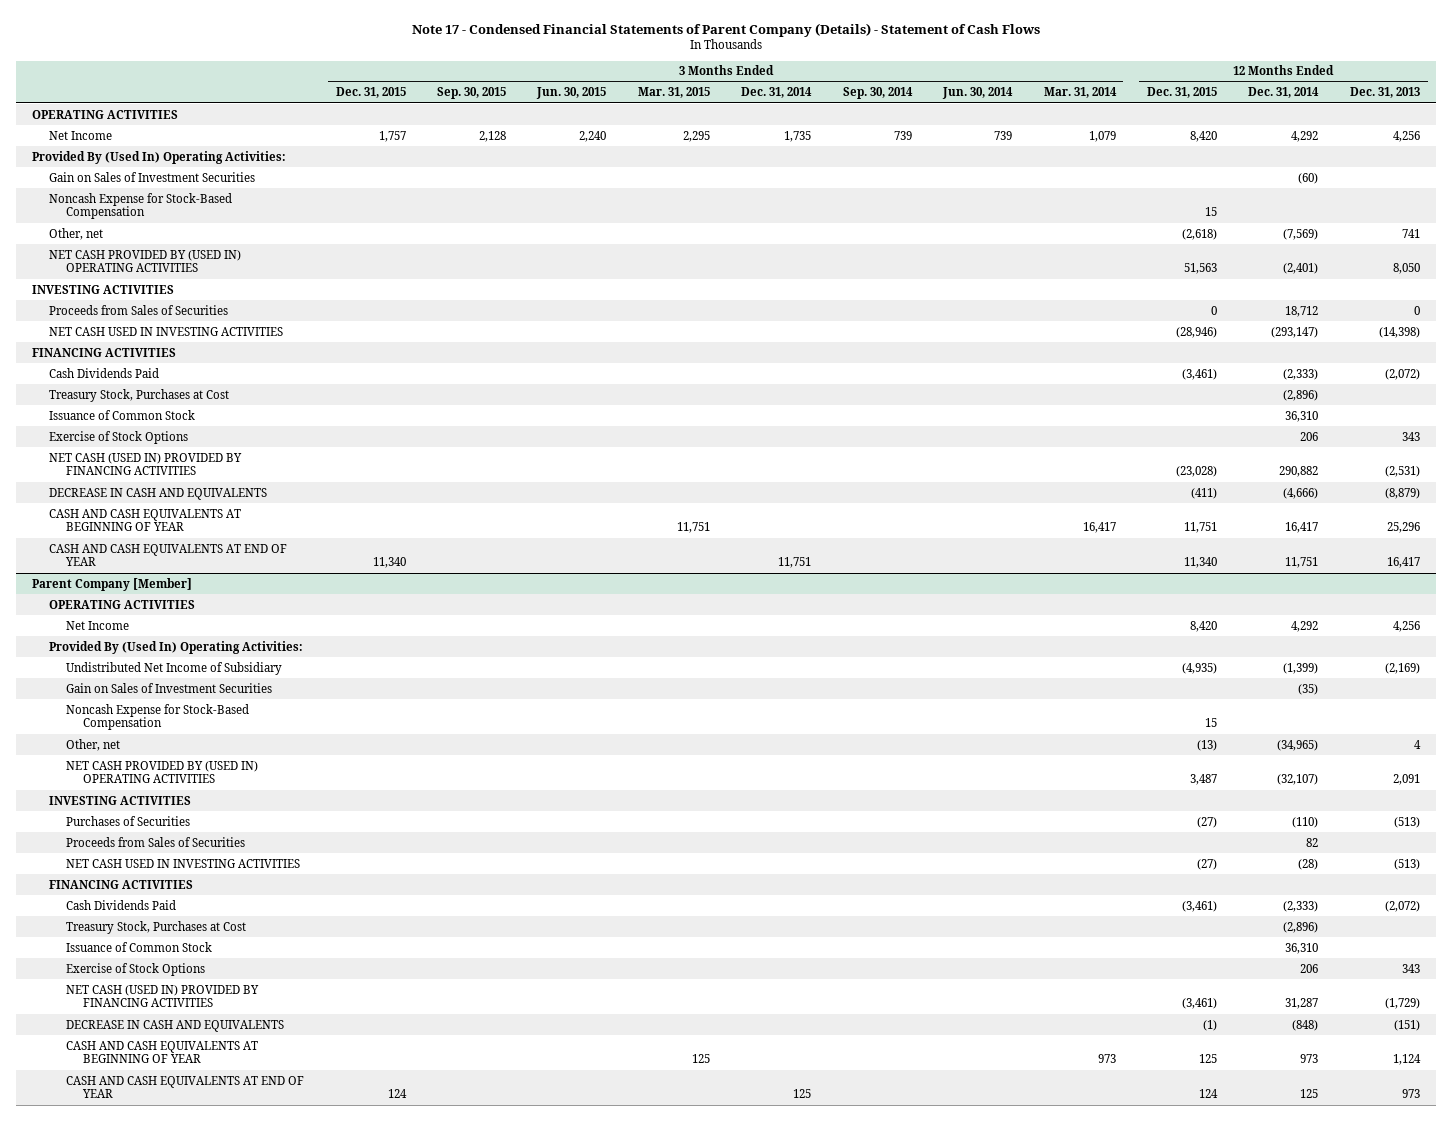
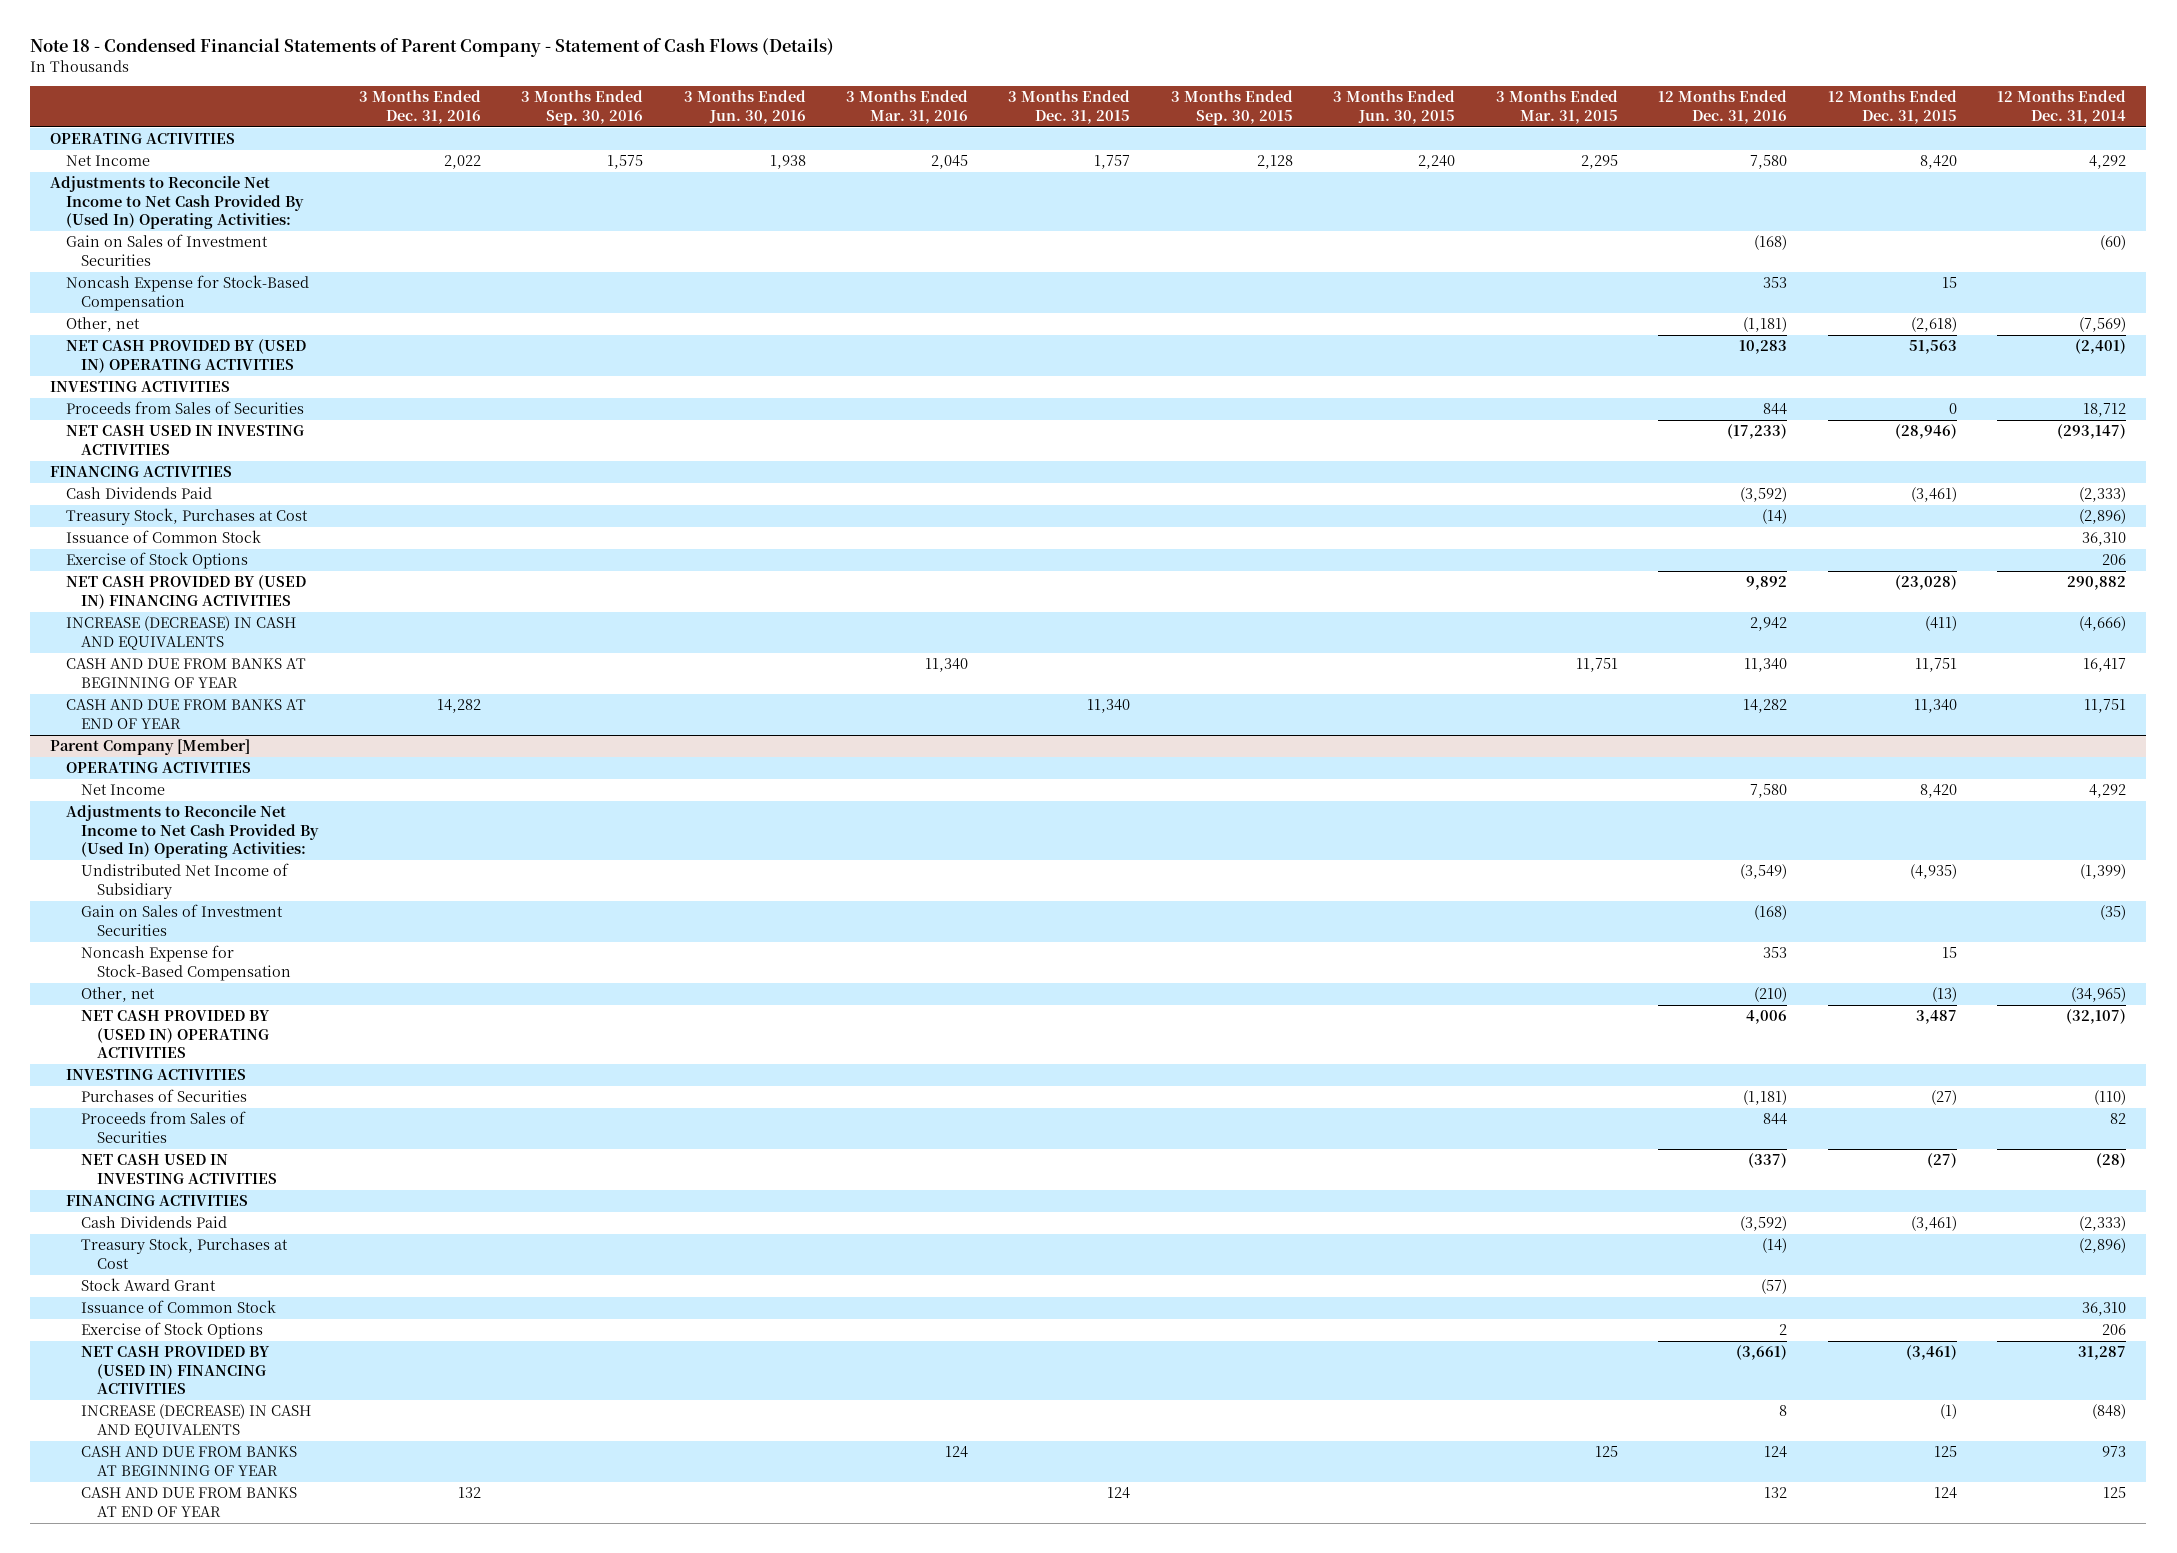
- Note 17 - Condensed Financial Statements of Parent Company (Details) - Statement of Cash Flows
+ Note 18 - Condensed Financial Statements of Parent Company - Statement of Cash Flows (Details)
- | 3 Months Ended Dec. 31, 2015 | 3 Months Ended Sep. 30, 2015 | 3 Months Ended Jun. 30, 2015 | 3 Months Ended Mar. 31, 2015 | 3 Months Ended Dec. 31, 2014 | 3 Months Ended Sep. 30, 2014 | 3 Months Ended Jun. 30, 2014 | 3 Months Ended Mar. 31, 2014 | 12 Months Ended Dec. 31, 2015 | 12 Months Ended Dec. 31, 2014 | 12 Months Ended Dec. 31, 2013
+ | 3 Months Ended Dec. 31, 2016 | 3 Months Ended Sep. 30, 2016 | 3 Months Ended Jun. 30, 2016 | 3 Months Ended Mar. 31, 2016 | 3 Months Ended Dec. 31, 2015 | 3 Months Ended Sep. 30, 2015 | 3 Months Ended Jun. 30, 2015 | 3 Months Ended Mar. 31, 2015 | 12 Months Ended Dec. 31, 2016 | 12 Months Ended Dec. 31, 2015 | 12 Months Ended Dec. 31, 2014
- Provided By (Used In) Operating Activities:
+ Adjustments to Reconcile Net Income to Net Cash Provided By (Used In) Operating Activities:
- NET CASH (USED IN) PROVIDED BY FINANCING ACTIVITIES | | | | | | | | | (23,028) | 290,882 | (2,531)
- DECREASE IN CASH AND EQUIVALENTS | | | | | | | | | (411) | (4,666) | (8,879)
- CASH AND CASH EQUIVALENTS AT BEGINNING OF YEAR | | | | 11,751 | | | | 16,417 | 11,751 | 16,417 | 25,296
- CASH AND CASH EQUIVALENTS AT END OF YEAR | 11,340 | | | | 11,751 | | | | 11,340 | 11,751 | 16,417
+ NET CASH PROVIDED BY (USED IN) FINANCING ACTIVITIES | | | | | | | | | 9,892 | (23,028) | 290,882
+ INCREASE (DECREASE) IN CASH AND EQUIVALENTS | | | | | | | | | 2,942 | (411) | (4,666)
+ CASH AND DUE FROM BANKS AT BEGINNING OF YEAR | | | | 11,340 | | | | 11,751 | 11,340 | 11,751 | 16,417
+ CASH AND DUE FROM BANKS AT END OF YEAR | 14,282 | | | | 11,340 | | | | 14,282 | 11,340 | 11,751
@ Parent Company [Member]
- Provided By (Used In) Operating Activities:
+ Adjustments to Reconcile Net Income to Net Cash Provided By (Used In) Operating Activities:
+ Stock Award Grant | | | | | | | | | (57) | |
- NET CASH (USED IN) PROVIDED BY FINANCING ACTIVITIES | | | | | | | | | (3,461) | 31,287 | (1,729)
- DECREASE IN CASH AND EQUIVALENTS | | | | | | | | | (1) | (848) | (151)
- CASH AND CASH EQUIVALENTS AT BEGINNING OF YEAR | | | | 125 | | | | 973 | 125 | 973 | 1,124
- CASH AND CASH EQUIVALENTS AT END OF YEAR | 124 | | | | 125 | | | | 124 | 125 | 973
+ NET CASH PROVIDED BY (USED IN) FINANCING ACTIVITIES | | | | | | | | | (3,661) | (3,461) | 31,287
+ INCREASE (DECREASE) IN CASH AND EQUIVALENTS | | | | | | | | | 8 | (1) | (848)
+ CASH AND DUE FROM BANKS AT BEGINNING OF YEAR | | | | 124 | | | | 125 | 124 | 125 | 973
+ CASH AND DUE FROM BANKS AT END OF YEAR | 132 | | | | 124 | | | | 132 | 124 | 125

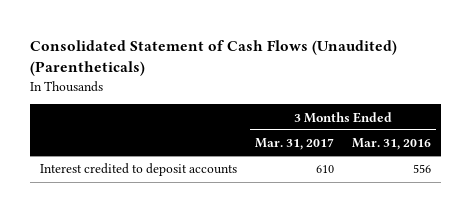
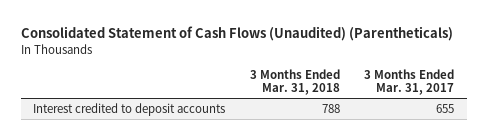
- | 3 Months Ended Mar. 31, 2017 | 3 Months Ended Mar. 31, 2016
+ | 3 Months Ended Mar. 31, 2018 | 3 Months Ended Mar. 31, 2017
- Interest credited to deposit accounts | 610 | 556
+ Interest credited to deposit accounts | 788 | 655

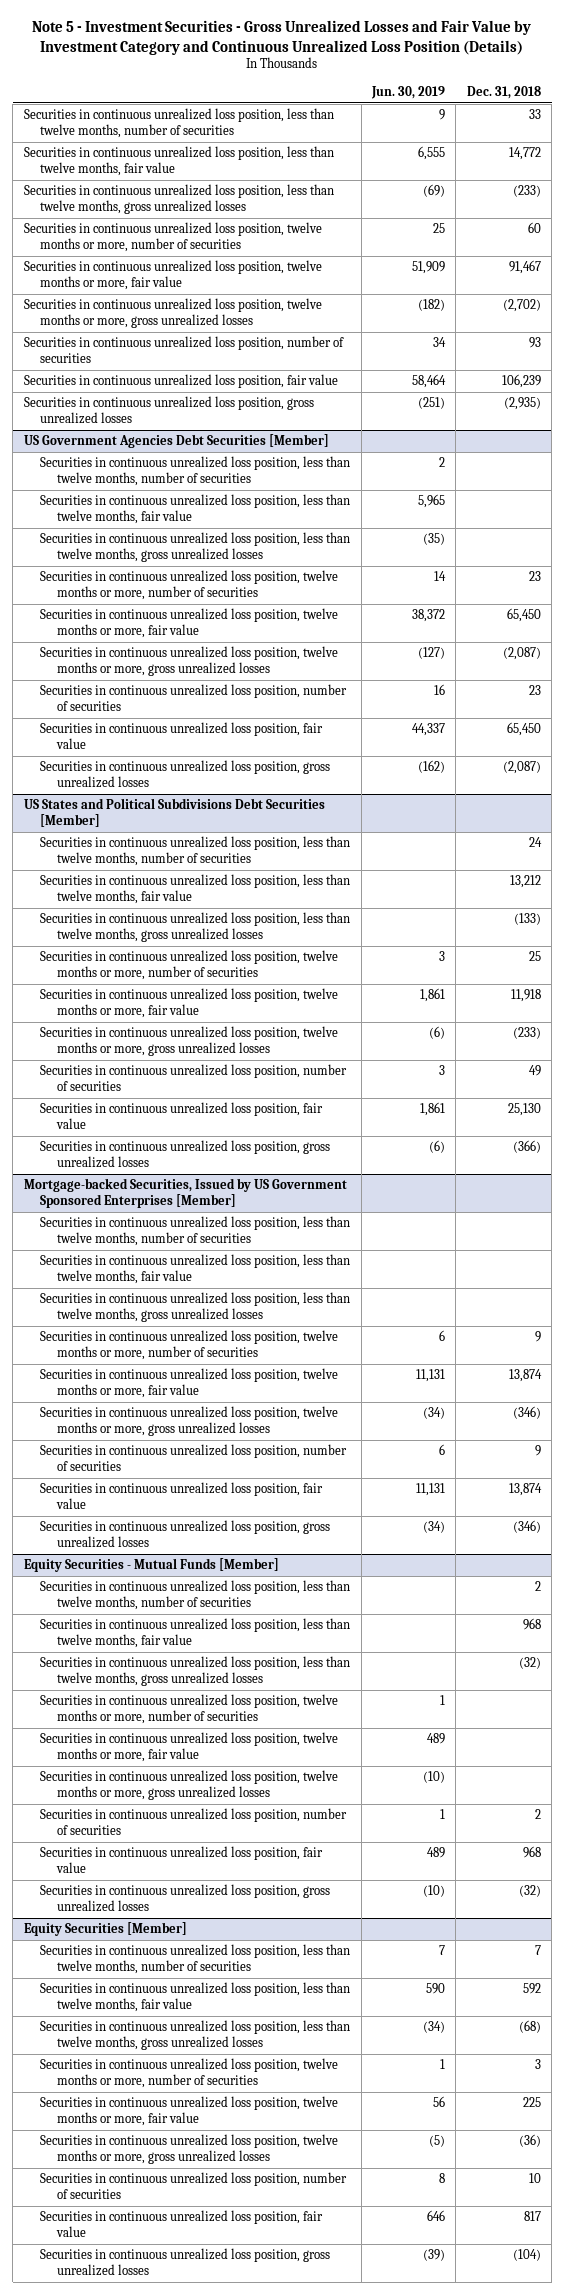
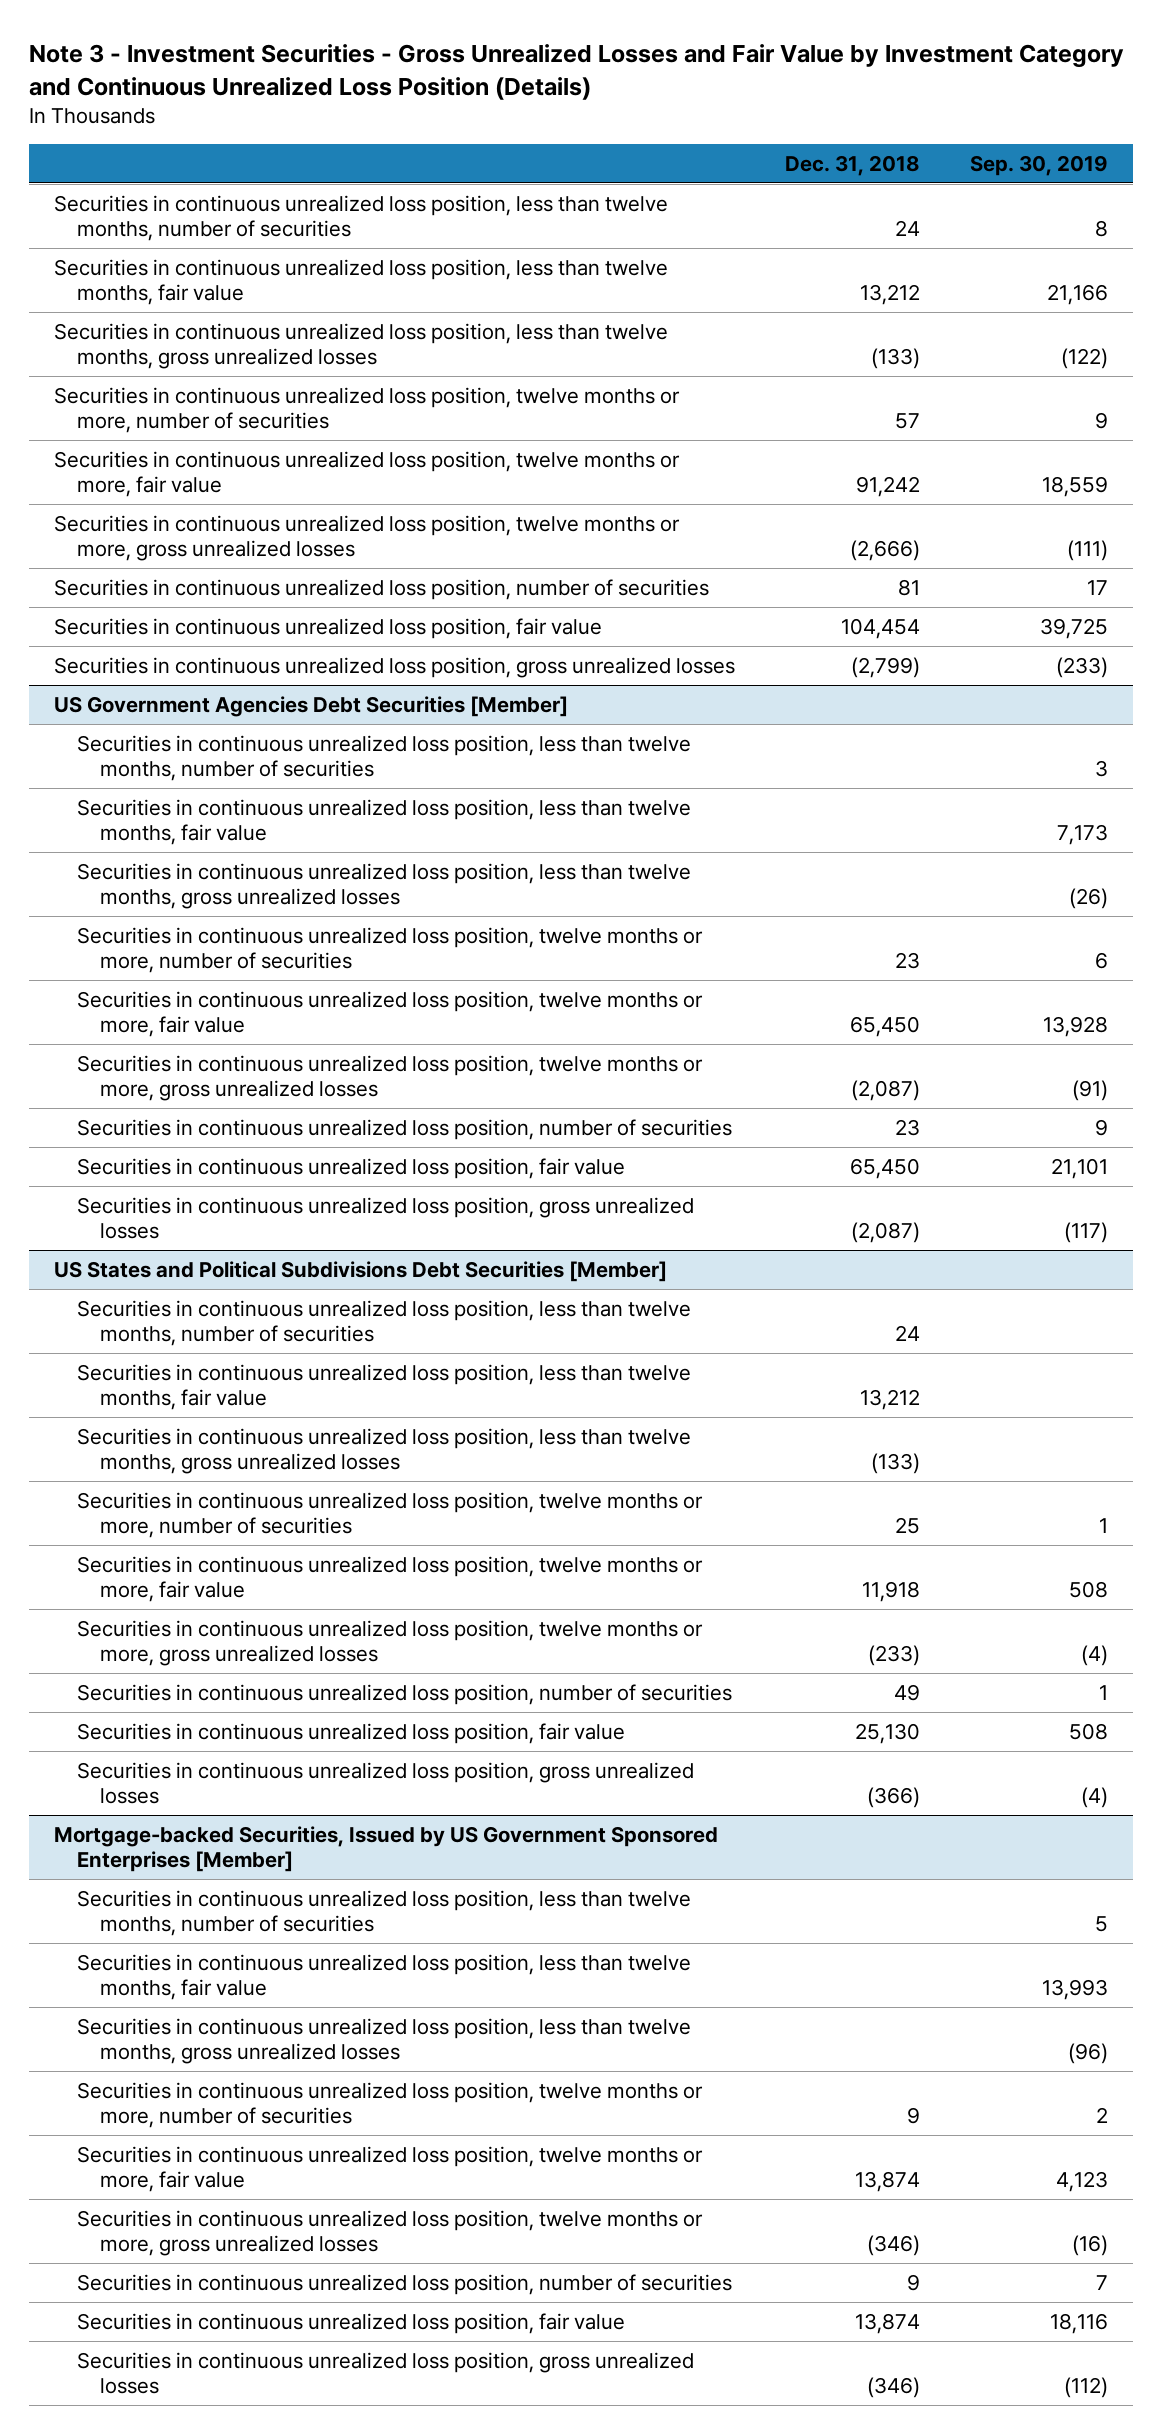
- Note 5 - Investment Securities - Gross Unrealized Losses and Fair Value by Investment Category and Continuous Unrealized Loss Position (Details)
+ Note 3 - Investment Securities - Gross Unrealized Losses and Fair Value by Investment Category and Continuous Unrealized Loss Position (Details)
- | Jun. 30, 2019 | Dec. 31, 2018
+ | Dec. 31, 2018 | Sep. 30, 2019
- Securities in continuous unrealized loss position, less than twelve months, number of securities | 9 | 33
- Securities in continuous unrealized loss position, less than twelve months, fair value | 6,555 | 14,772
- Securities in continuous unrealized loss position, less than twelve months, gross unrealized losses | (69) | (233)
- Securities in continuous unrealized loss position, twelve months or more, number of securities | 25 | 60
- Securities in continuous unrealized loss position, twelve months or more, fair value | 51,909 | 91,467
- Securities in continuous unrealized loss position, twelve months or more, gross unrealized losses | (182) | (2,702)
- Securities in continuous unrealized loss position, number of securities | 34 | 93
- Securities in continuous unrealized loss position, fair value | 58,464 | 106,239
- Securities in continuous unrealized loss position, gross unrealized losses | (251) | (2,935)
+ Securities in continuous unrealized loss position, less than twelve months, number of securities | 24 | 8
+ Securities in continuous unrealized loss position, less than twelve months, fair value | 13,212 | 21,166
+ Securities in continuous unrealized loss position, less than twelve months, gross unrealized losses | (133) | (122)
+ Securities in continuous unrealized loss position, twelve months or more, number of securities | 57 | 9
+ Securities in continuous unrealized loss position, twelve months or more, fair value | 91,242 | 18,559
+ Securities in continuous unrealized loss position, twelve months or more, gross unrealized losses | (2,666) | (111)
+ Securities in continuous unrealized loss position, number of securities | 81 | 17
+ Securities in continuous unrealized loss position, fair value | 104,454 | 39,725
+ Securities in continuous unrealized loss position, gross unrealized losses | (2,799) | (233)
- Equity Securities - Mutual Funds [Member]
- Securities in continuous unrealized loss position, less than twelve months, number of securities | | 2
- Securities in continuous unrealized loss position, less than twelve months, fair value | | 968
- Securities in continuous unrealized loss position, less than twelve months, gross unrealized losses | | (32)
- Securities in continuous unrealized loss position, twelve months or more, number of securities | 1 |
- Securities in continuous unrealized loss position, twelve months or more, fair value | 489 |
- Securities in continuous unrealized loss position, twelve months or more, gross unrealized losses | (10) |
- Securities in continuous unrealized loss position, number of securities | 1 | 2
- Securities in continuous unrealized loss position, fair value | 489 | 968
- Securities in continuous unrealized loss position, gross unrealized losses | (10) | (32)
- Equity Securities [Member]
- Securities in continuous unrealized loss position, less than twelve months, number of securities | 7 | 7
- Securities in continuous unrealized loss position, less than twelve months, fair value | 590 | 592
- Securities in continuous unrealized loss position, less than twelve months, gross unrealized losses | (34) | (68)
- Securities in continuous unrealized loss position, twelve months or more, number of securities | 1 | 3
- Securities in continuous unrealized loss position, twelve months or more, fair value | 56 | 225
- Securities in continuous unrealized loss position, twelve months or more, gross unrealized losses | (5) | (36)
- Securities in continuous unrealized loss position, number of securities | 8 | 10
- Securities in continuous unrealized loss position, fair value | 646 | 817
- Securities in continuous unrealized loss position, gross unrealized losses | (39) | (104)

